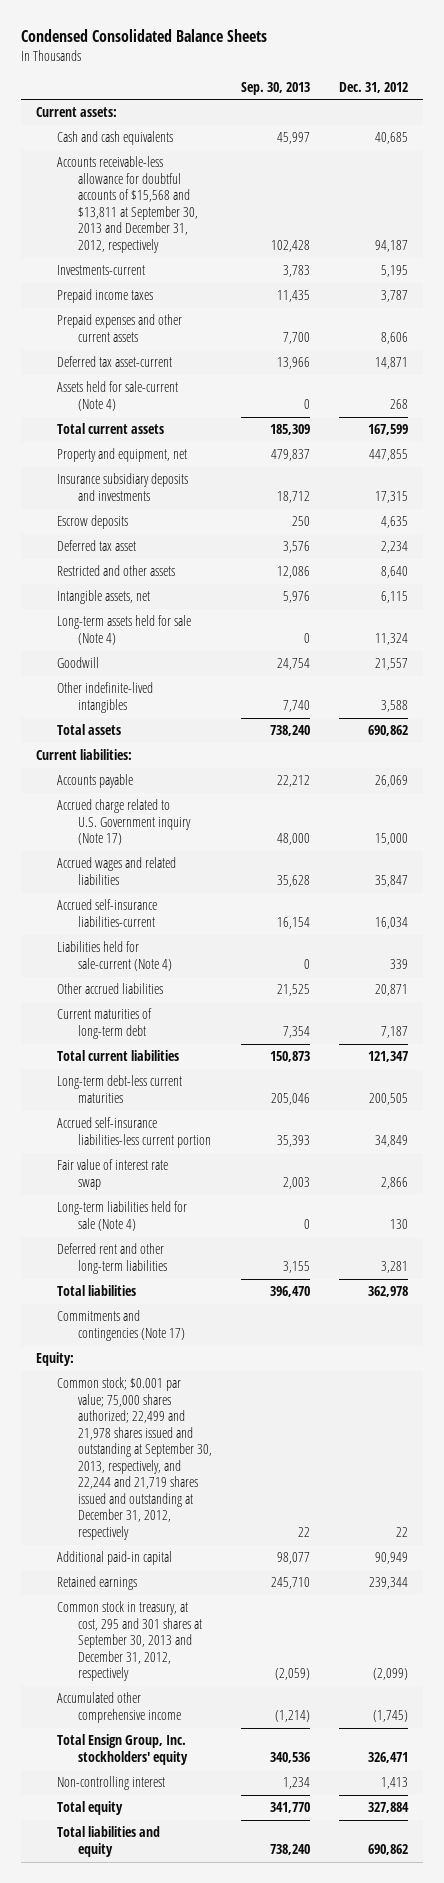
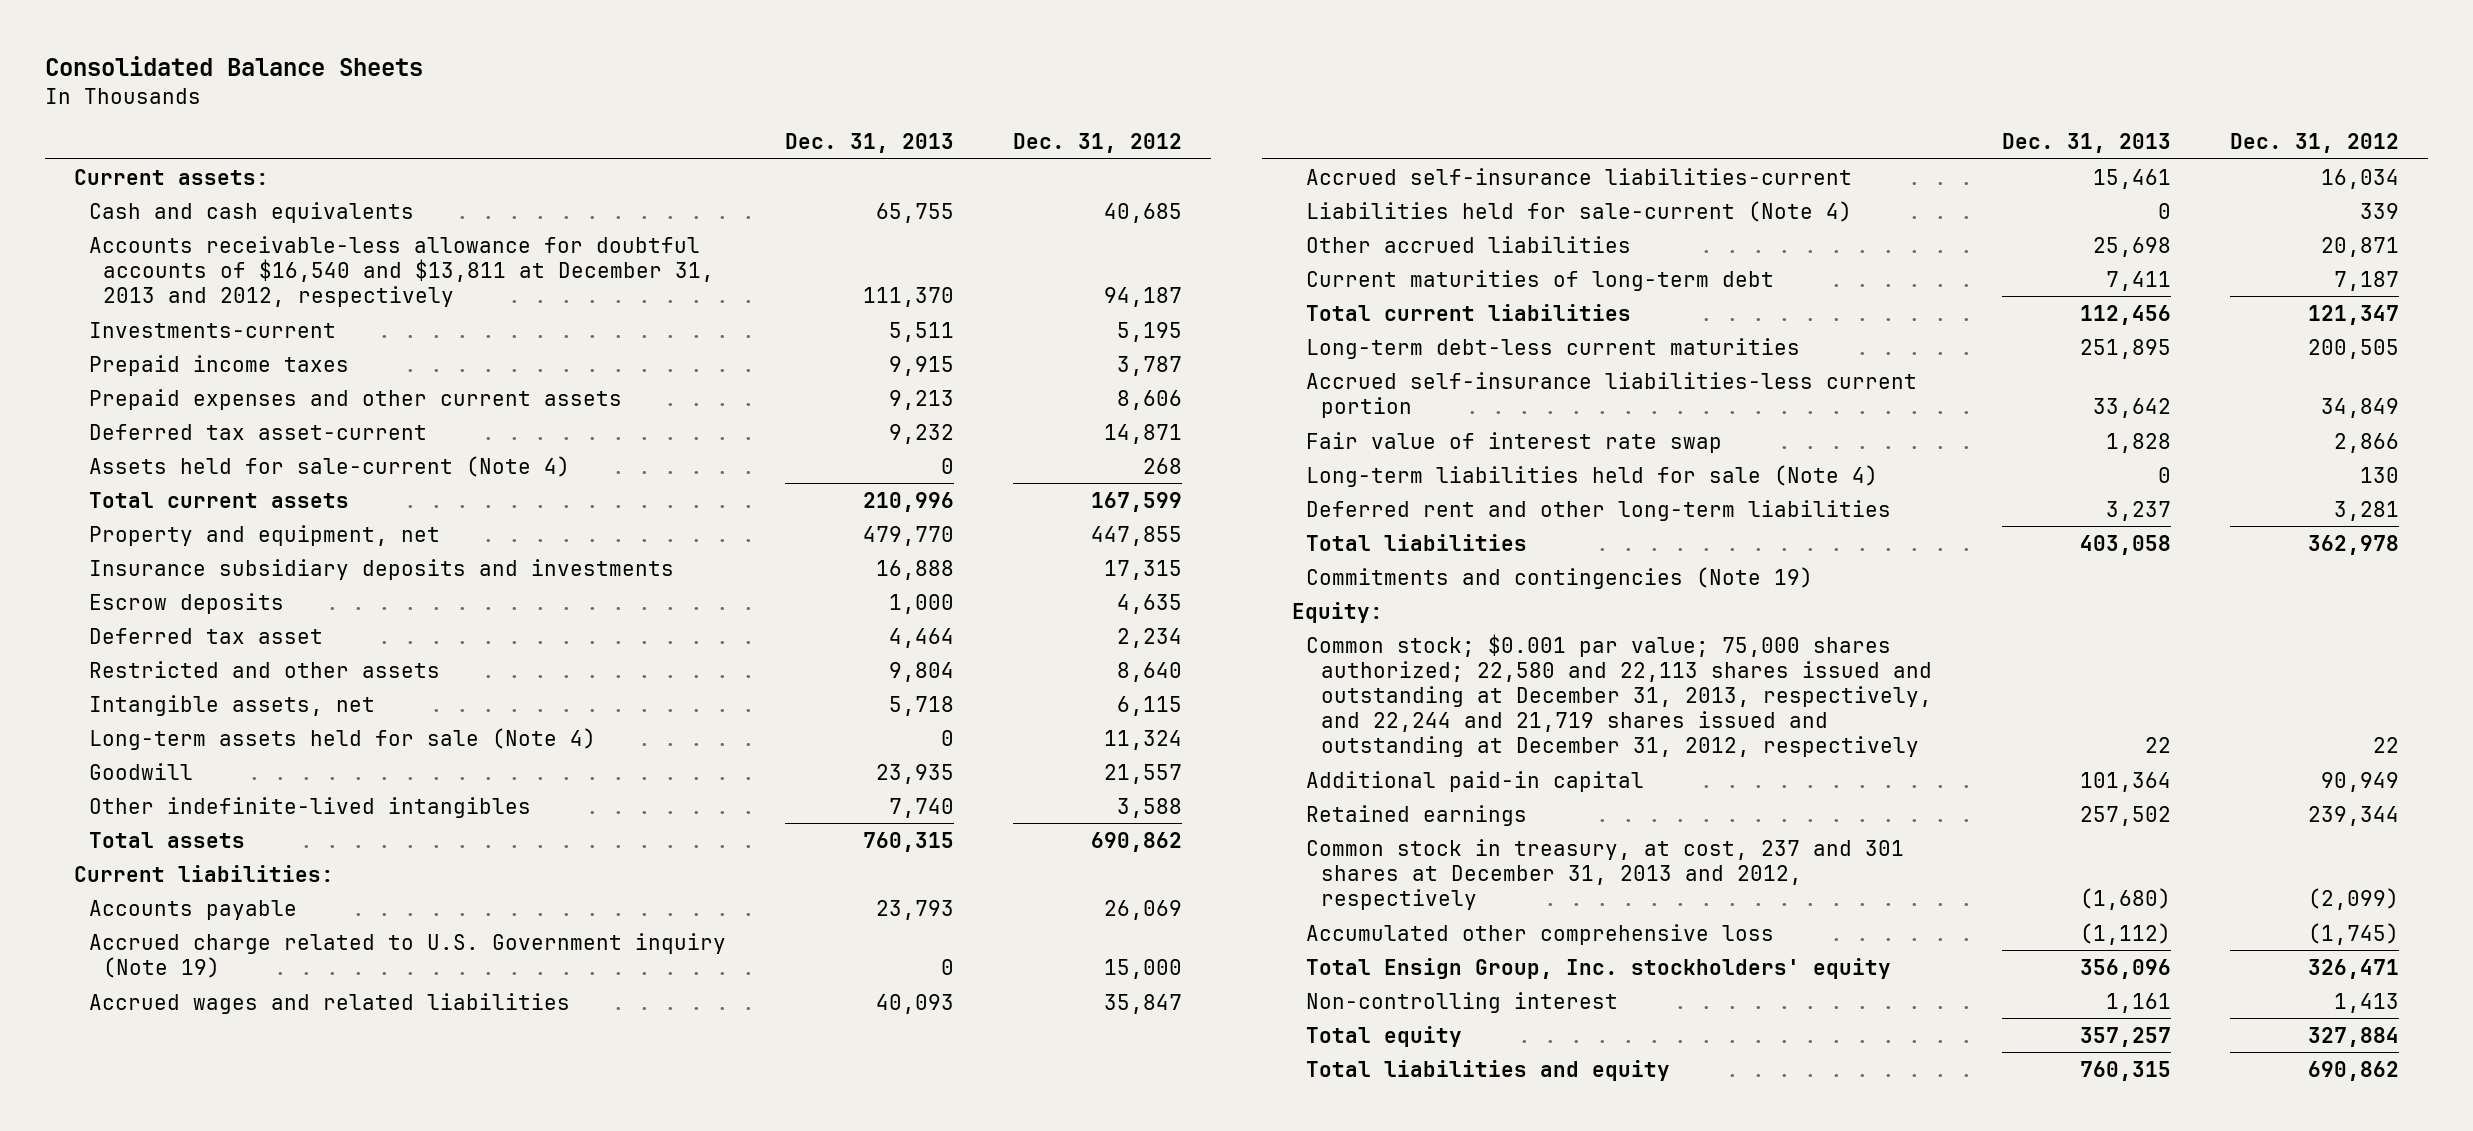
- Condensed Consolidated Balance Sheets
+ Consolidated Balance Sheets
- | Sep. 30, 2013 | Dec. 31, 2012
+ | Dec. 31, 2013 | Dec. 31, 2012
- Accounts receivable-less allowance for doubtful accounts of $15,568 and $13,811 at September 30, 2013 and December 31, 2012, respectively | 102,428 | 94,187
+ Accounts receivable-less allowance for doubtful accounts of $16,540 and $13,811 at December 31, 2013 and 2012, respectively | 111,370 | 94,187
- Accrued charge related to U.S. Government inquiry (Note 17) | 48,000 | 15,000
+ Accrued charge related to U.S. Government inquiry (Note 19) | 0 | 15,000
- Commitments and contingencies (Note 17)
+ Commitments and contingencies (Note 19)
- Common stock; $0.001 par value; 75,000 shares authorized; 22,499 and 21,978 shares issued and outstanding at September 30, 2013, respectively, and 22,244 and 21,719 shares issued and outstanding at December 31, 2012, respectively | 22 | 22
+ Common stock; $0.001 par value; 75,000 shares authorized; 22,580 and 22,113 shares issued and outstanding at December 31, 2013, respectively, and 22,244 and 21,719 shares issued and outstanding at December 31, 2012, respectively | 22 | 22
- Common stock in treasury, at cost, 295 and 301 shares at September 30, 2013 and December 31, 2012, respectively | (2,059) | (2,099)
- Accumulated other comprehensive income | (1,214) | (1,745)
+ Common stock in treasury, at cost, 237 and 301 shares at December 31, 2013 and 2012, respectively | (1,680) | (2,099)
+ Accumulated other comprehensive loss | (1,112) | (1,745)

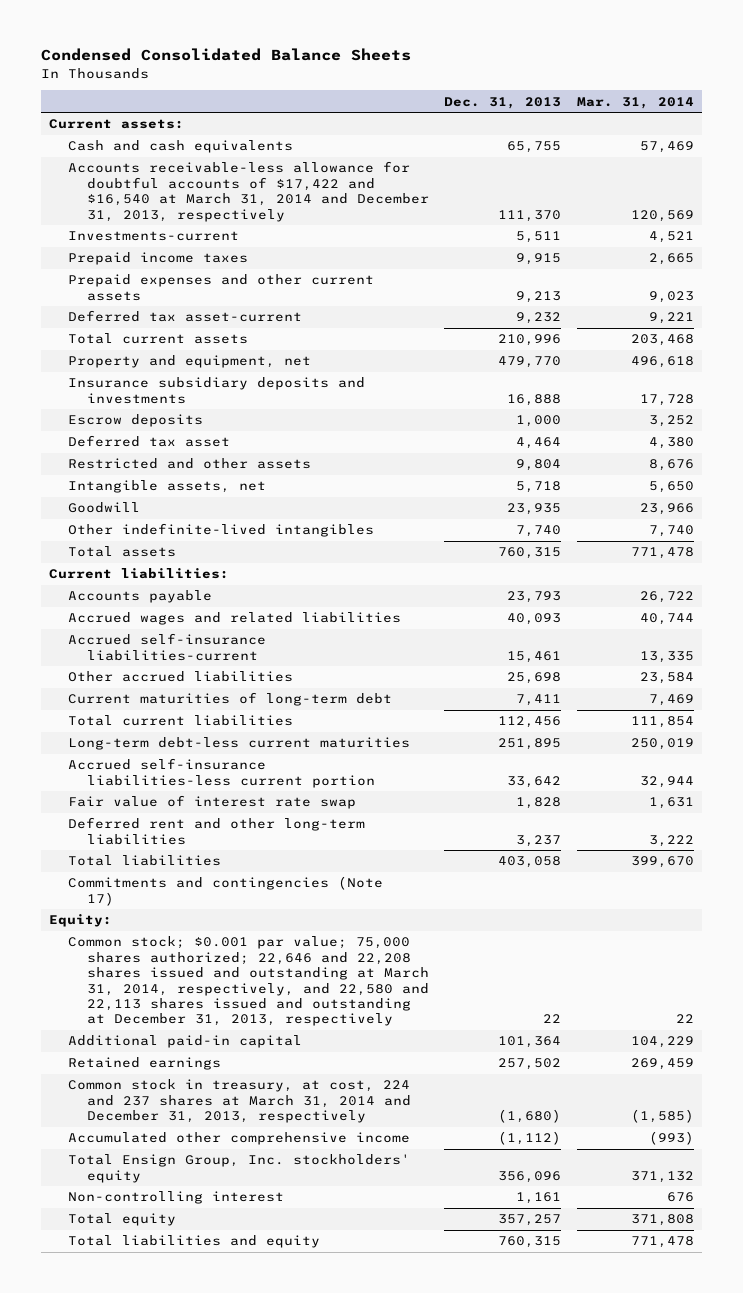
- Consolidated Balance Sheets
+ Condensed Consolidated Balance Sheets
- | Dec. 31, 2013 | Dec. 31, 2012
+ | Dec. 31, 2013 | Mar. 31, 2014
- Accounts receivable-less allowance for doubtful accounts of $16,540 and $13,811 at December 31, 2013 and 2012, respectively | 111,370 | 94,187
+ Accounts receivable-less allowance for doubtful accounts of $17,422 and $16,540 at March 31, 2014 and December 31, 2013, respectively | 111,370 | 120,569
- Assets held for sale-current (Note 4) | 0 | 268
- Long-term assets held for sale (Note 4) | 0 | 11,324
- Accrued charge related to U.S. Government inquiry (Note 19) | 0 | 15,000
- Liabilities held for sale-current (Note 4) | 0 | 339
- Long-term liabilities held for sale (Note 4) | 0 | 130
- Commitments and contingencies (Note 19)
+ Commitments and contingencies (Note 17)
- Common stock; $0.001 par value; 75,000 shares authorized; 22,580 and 22,113 shares issued and outstanding at December 31, 2013, respectively, and 22,244 and 21,719 shares issued and outstanding at December 31, 2012, respectively | 22 | 22
+ Common stock; $0.001 par value; 75,000 shares authorized; 22,646 and 22,208 shares issued and outstanding at March 31, 2014, respectively, and 22,580 and 22,113 shares issued and outstanding at December 31, 2013, respectively | 22 | 22
- Common stock in treasury, at cost, 237 and 301 shares at December 31, 2013 and 2012, respectively | (1,680) | (2,099)
- Accumulated other comprehensive loss | (1,112) | (1,745)
+ Common stock in treasury, at cost, 224 and 237 shares at March 31, 2014 and December 31, 2013, respectively | (1,680) | (1,585)
+ Accumulated other comprehensive income | (1,112) | (993)

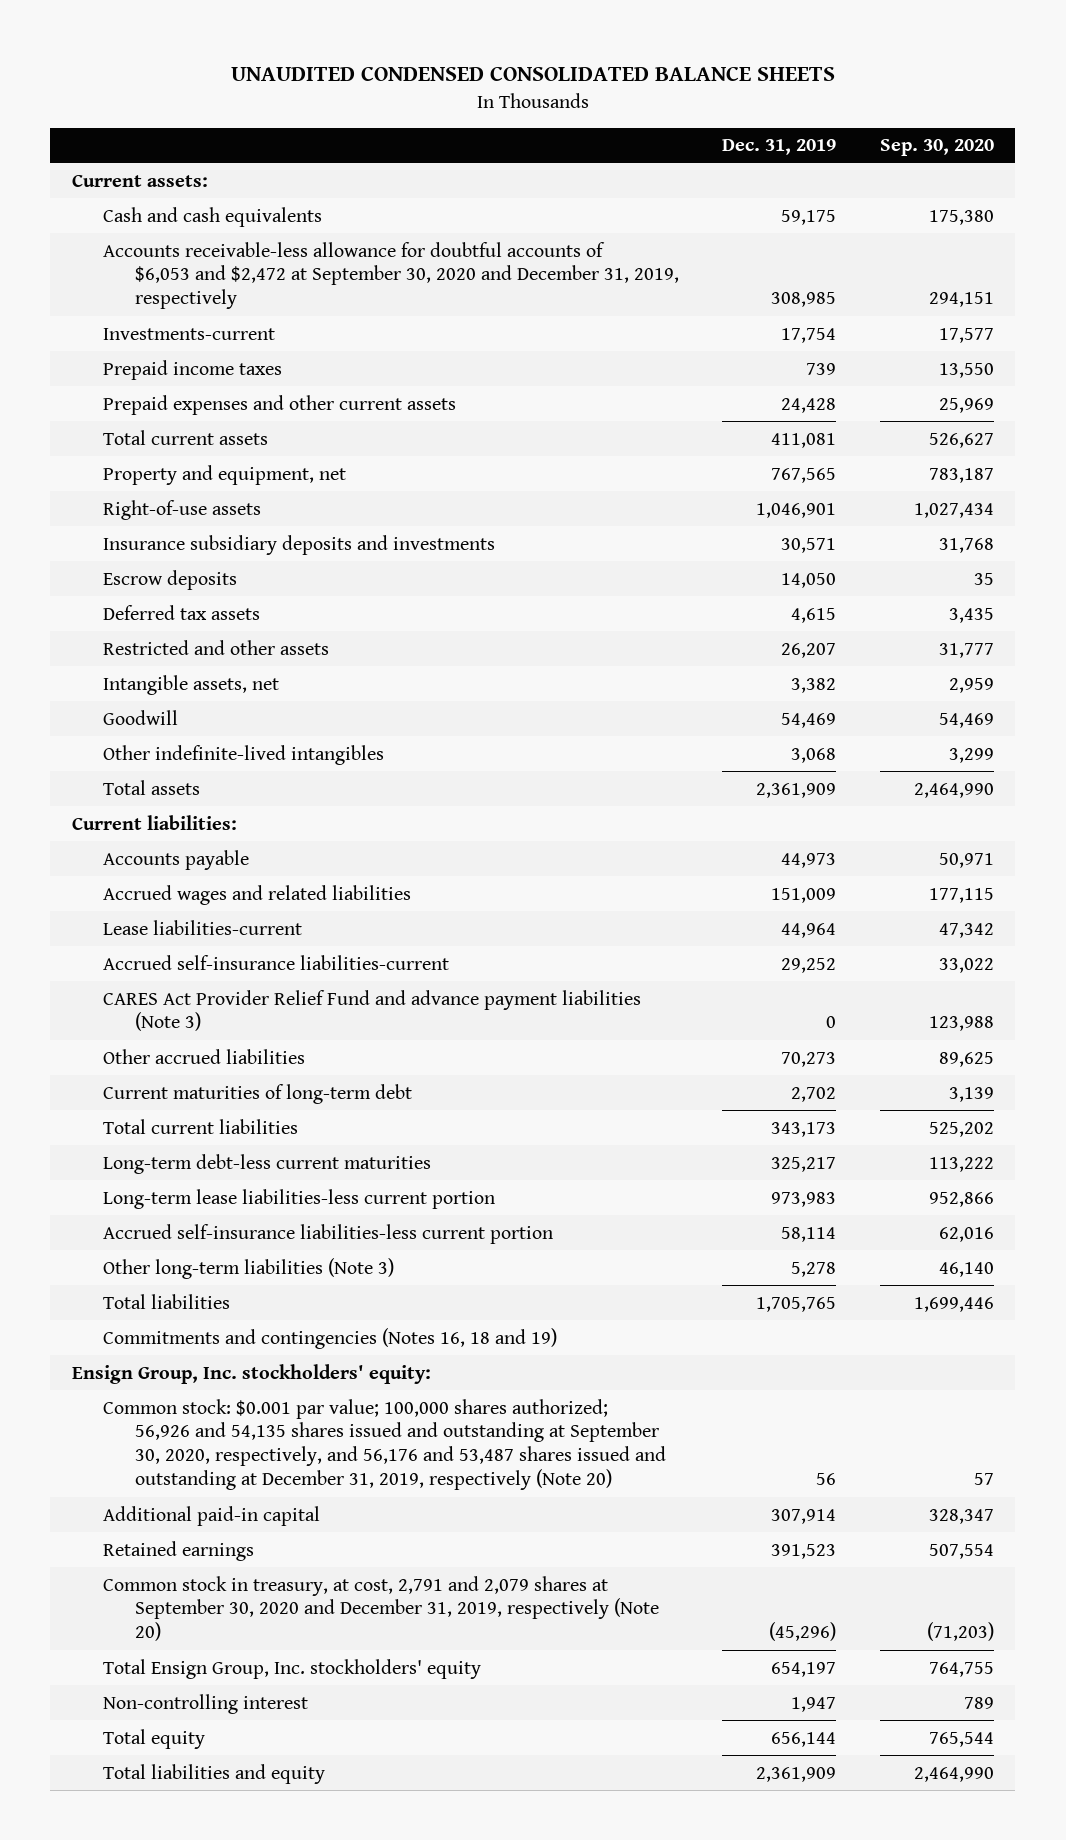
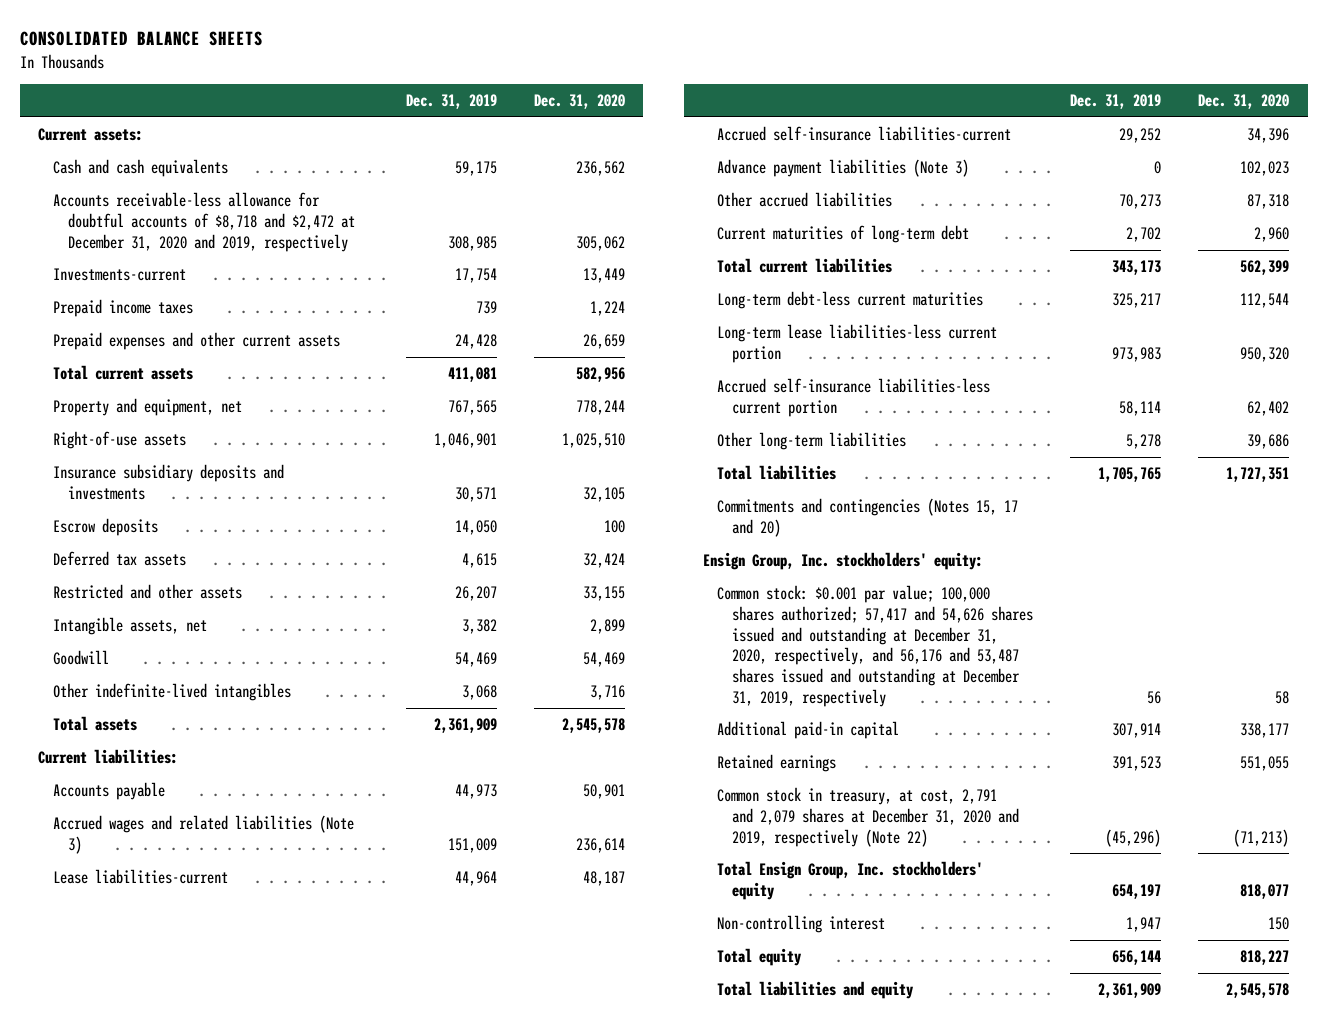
- UNAUDITED CONDENSED CONSOLIDATED BALANCE SHEETS
+ CONSOLIDATED BALANCE SHEETS
- | Dec. 31, 2019 | Sep. 30, 2020
+ | Dec. 31, 2019 | Dec. 31, 2020
- Accounts receivable-less allowance for doubtful accounts of $6,053 and $2,472 at September 30, 2020 and December 31, 2019, respectively | 308,985 | 294,151
+ Accounts receivable-less allowance for doubtful accounts of $8,718 and $2,472 at December 31, 2020 and 2019, respectively | 308,985 | 305,062
- Accrued wages and related liabilities | 151,009 | 177,115
+ Accrued wages and related liabilities (Note 3) | 151,009 | 236,614
- CARES Act Provider Relief Fund and advance payment liabilities (Note 3) | 0 | 123,988
+ Advance payment liabilities (Note 3) | 0 | 102,023
- Other long-term liabilities (Note 3) | 5,278 | 46,140
+ Other long-term liabilities | 5,278 | 39,686
- Commitments and contingencies (Notes 16, 18 and 19)
+ Commitments and contingencies (Notes 15, 17 and 20)
- Common stock: $0.001 par value; 100,000 shares authorized; 56,926 and 54,135 shares issued and outstanding at September 30, 2020, respectively, and 56,176 and 53,487 shares issued and outstanding at December 31, 2019, respectively (Note 20) | 56 | 57
+ Common stock: $0.001 par value; 100,000 shares authorized; 57,417 and 54,626 shares issued and outstanding at December 31, 2020, respectively, and 56,176 and 53,487 shares issued and outstanding at December 31, 2019, respectively | 56 | 58
- Common stock in treasury, at cost, 2,791 and 2,079 shares at September 30, 2020 and December 31, 2019, respectively (Note 20) | (45,296) | (71,203)
+ Common stock in treasury, at cost, 2,791 and 2,079 shares at December 31, 2020 and 2019, respectively (Note 22) | (45,296) | (71,213)

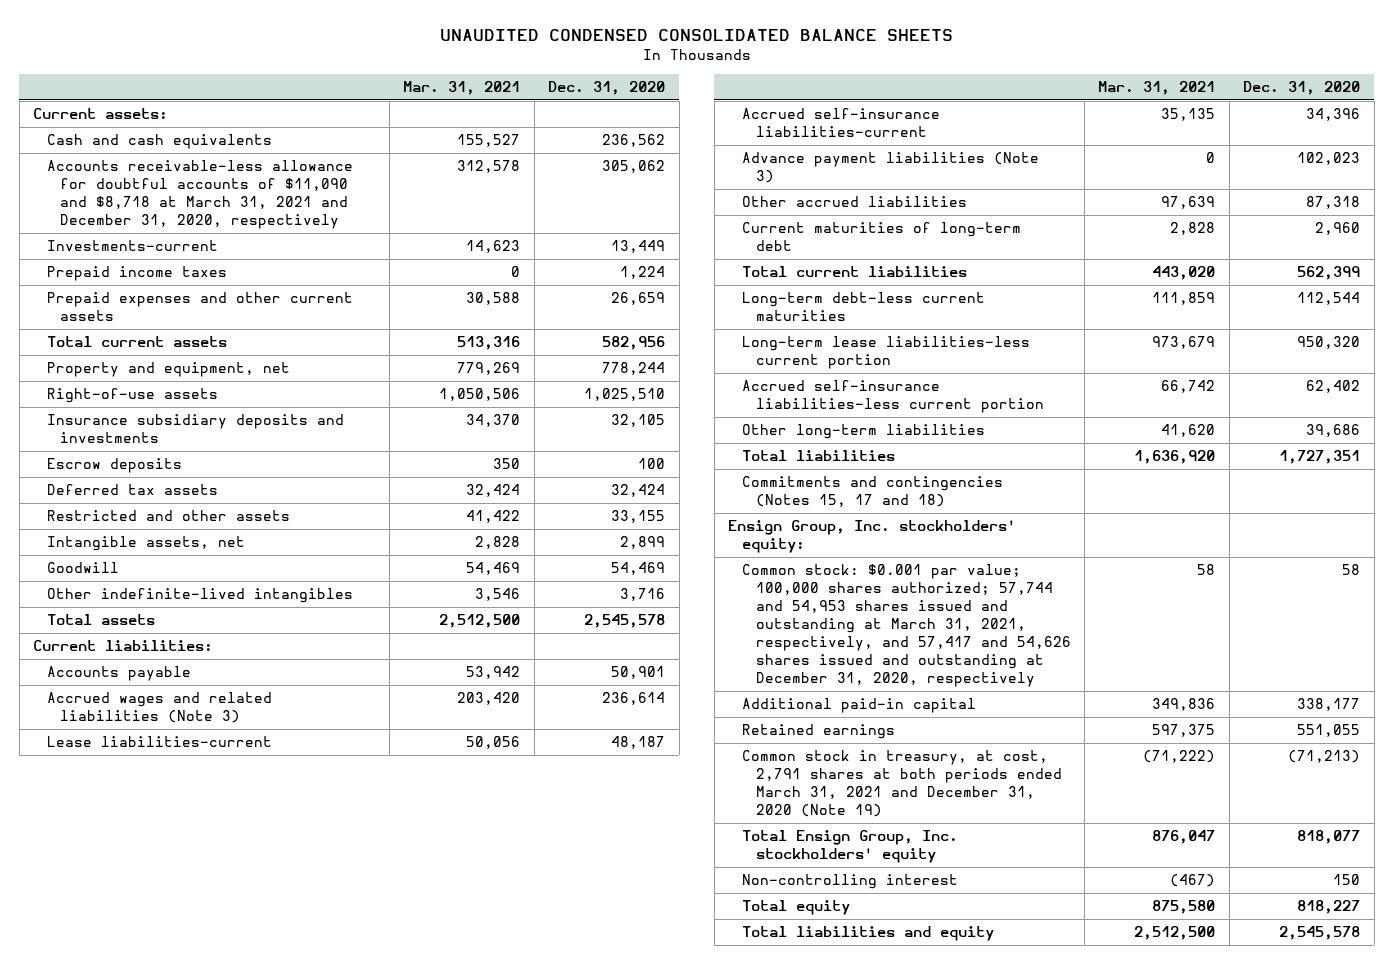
- CONSOLIDATED BALANCE SHEETS
+ UNAUDITED CONDENSED CONSOLIDATED BALANCE SHEETS
- | Dec. 31, 2019 | Dec. 31, 2020
+ | Mar. 31, 2021 | Dec. 31, 2020
- Accounts receivable-less allowance for doubtful accounts of $8,718 and $2,472 at December 31, 2020 and 2019, respectively | 308,985 | 305,062
+ Accounts receivable-less allowance for doubtful accounts of $11,090 and $8,718 at March 31, 2021 and December 31, 2020, respectively | 312,578 | 305,062
- Commitments and contingencies (Notes 15, 17 and 20)
+ Commitments and contingencies (Notes 15, 17 and 18)
- Common stock: $0.001 par value; 100,000 shares authorized; 57,417 and 54,626 shares issued and outstanding at December 31, 2020, respectively, and 56,176 and 53,487 shares issued and outstanding at December 31, 2019, respectively | 56 | 58
+ Common stock: $0.001 par value; 100,000 shares authorized; 57,744 and 54,953 shares issued and outstanding at March 31, 2021, respectively, and 57,417 and 54,626 shares issued and outstanding at December 31, 2020, respectively | 58 | 58
- Common stock in treasury, at cost, 2,791 and 2,079 shares at December 31, 2020 and 2019, respectively (Note 22) | (45,296) | (71,213)
+ Common stock in treasury, at cost, 2,791 shares at both periods ended March 31, 2021 and December 31, 2020 (Note 19) | (71,222) | (71,213)

